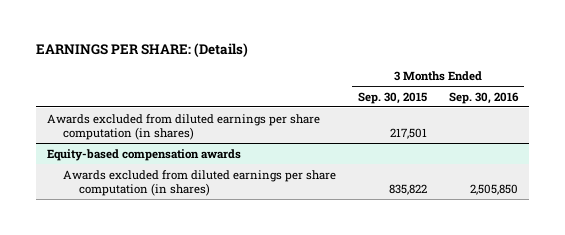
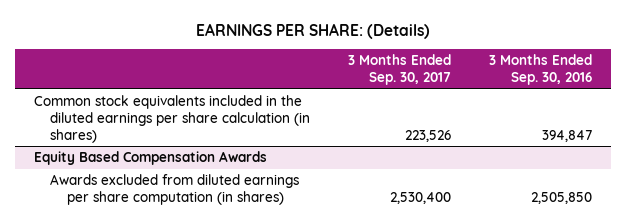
- | 3 Months Ended Sep. 30, 2015 | 3 Months Ended Sep. 30, 2016
+ | 3 Months Ended Sep. 30, 2017 | 3 Months Ended Sep. 30, 2016
- Awards excluded from diluted earnings per share computation (in shares) | 217,501 |
- Equity-based compensation awards
+ Common stock equivalents included in the diluted earnings per share calculation (in shares) | 223,526 | 394,847
+ Equity Based Compensation Awards

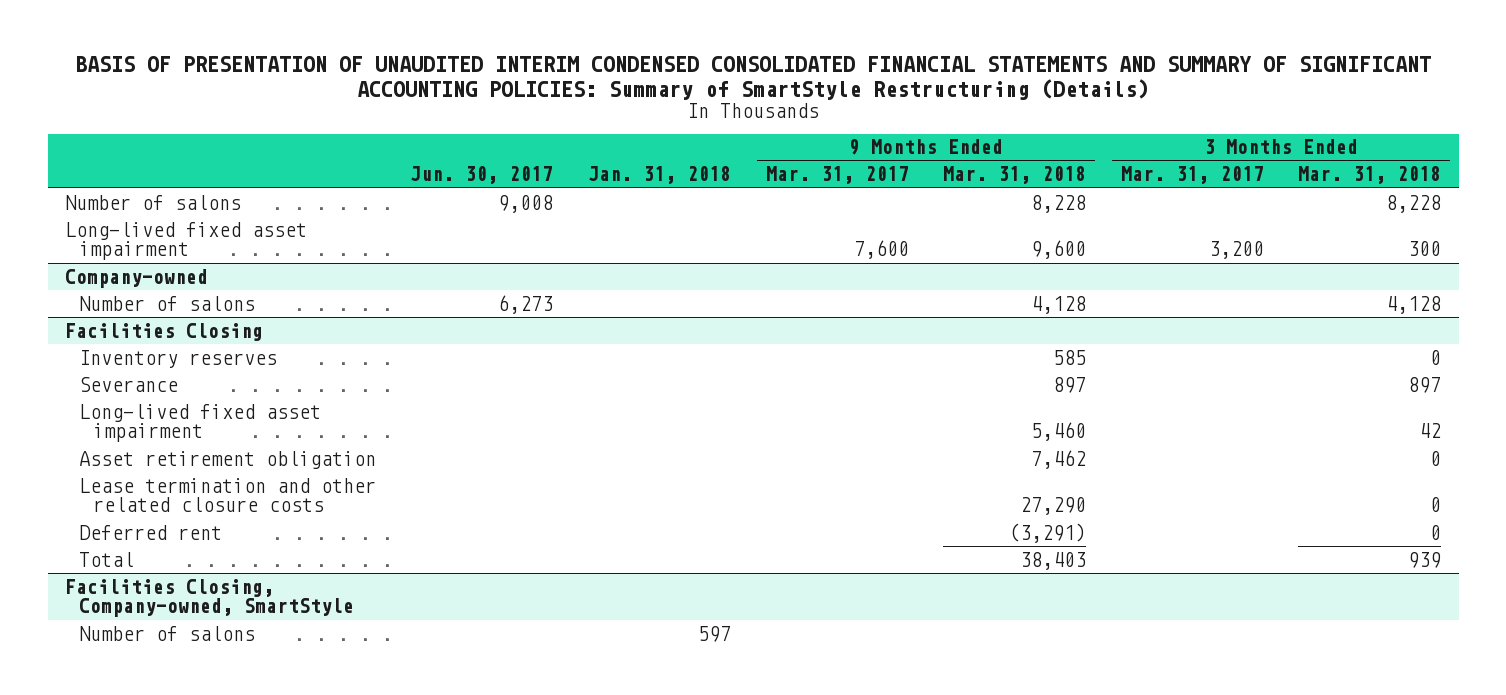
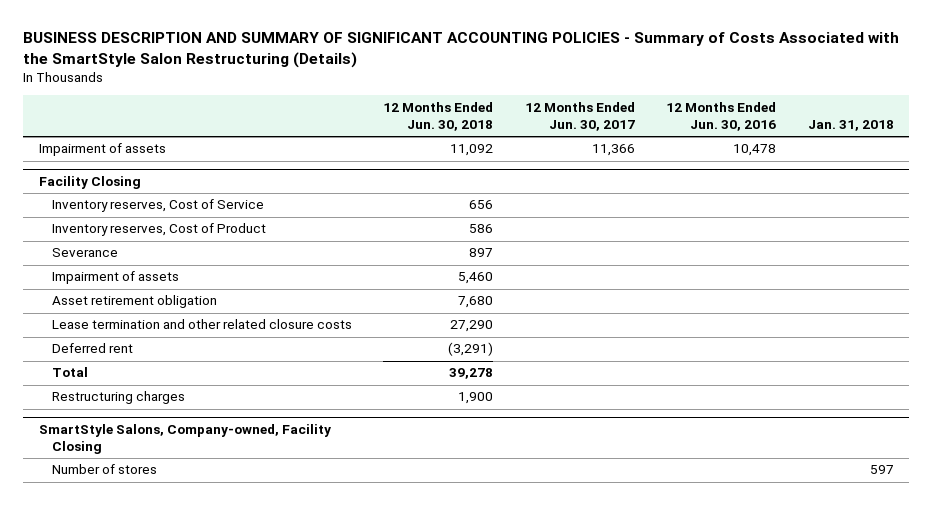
- BASIS OF PRESENTATION OF UNAUDITED INTERIM CONDENSED CONSOLIDATED FINANCIAL STATEMENTS AND SUMMARY OF SIGNIFICANT ACCOUNTING POLICIES: Summary of SmartStyle Restructuring (Details)
+ BUSINESS DESCRIPTION AND SUMMARY OF SIGNIFICANT ACCOUNTING POLICIES - Summary of Costs Associated with the SmartStyle Salon Restructuring (Details)
- | Jun. 30, 2017 | Jan. 31, 2018 | 9 Months Ended Mar. 31, 2017 | 9 Months Ended Mar. 31, 2018 | 3 Months Ended Mar. 31, 2017 | 3 Months Ended Mar. 31, 2018
+ | 12 Months Ended Jun. 30, 2018 | 12 Months Ended Jun. 30, 2017 | 12 Months Ended Jun. 30, 2016 | Jan. 31, 2018
- Number of salons | 9,008 | | | 8,228 | | 8,228
- Long-lived fixed asset impairment | | | 7,600 | 9,600 | 3,200 | 300
- Company-owned
- Number of salons | 6,273 | | | 4,128 | | 4,128
- Facilities Closing
- Inventory reserves | | | | 585 | | 0
+ Impairment of assets | 11,092 | 11,366 | 10,478 |
+ Facility Closing
+ Inventory reserves, Cost of Service | 656 | | |
+ Inventory reserves, Cost of Product | 586 | | |
- Long-lived fixed asset impairment | | | | 5,460 | | 42
+ Impairment of assets | 5,460 | | |
- Facilities Closing, Company-owned, SmartStyle
- Number of salons | | 597 | | | |
+ Restructuring charges | 1,900 | | |
+ SmartStyle Salons, Company-owned, Facility Closing
+ Number of stores | | | | 597

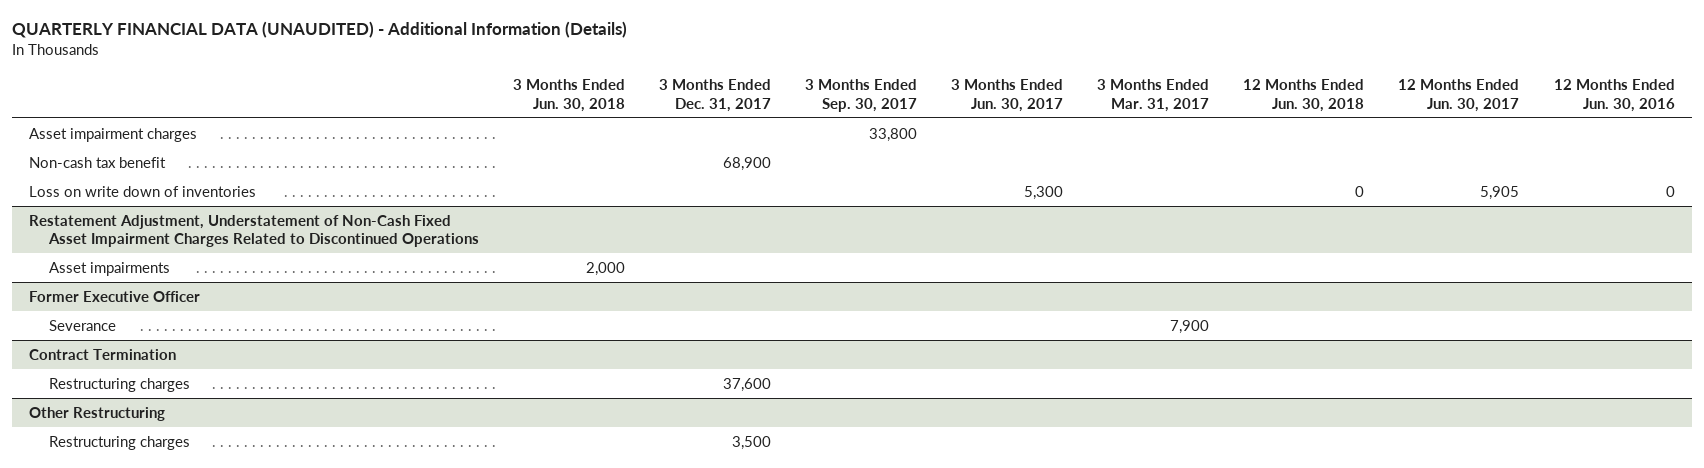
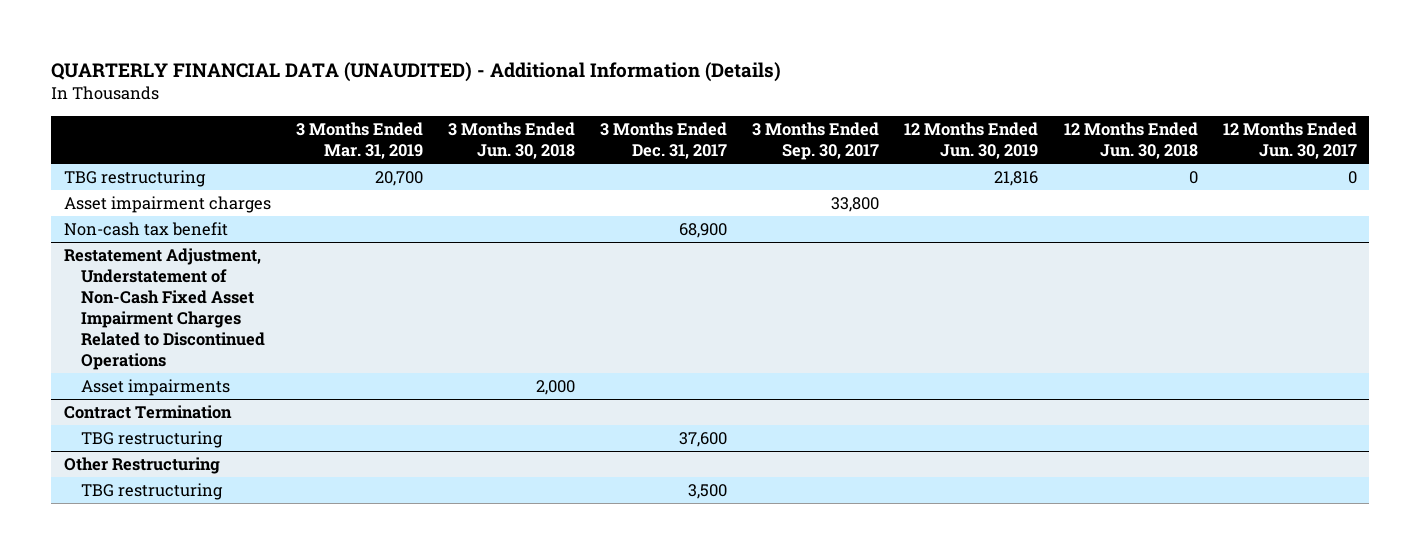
- | 3 Months Ended Jun. 30, 2018 | 3 Months Ended Dec. 31, 2017 | 3 Months Ended Sep. 30, 2017 | 3 Months Ended Jun. 30, 2017 | 3 Months Ended Mar. 31, 2017 | 12 Months Ended Jun. 30, 2018 | 12 Months Ended Jun. 30, 2017 | 12 Months Ended Jun. 30, 2016
+ | 3 Months Ended Mar. 31, 2019 | 3 Months Ended Jun. 30, 2018 | 3 Months Ended Dec. 31, 2017 | 3 Months Ended Sep. 30, 2017 | 12 Months Ended Jun. 30, 2019 | 12 Months Ended Jun. 30, 2018 | 12 Months Ended Jun. 30, 2017
+ TBG restructuring | 20,700 | | | | 21,816 | 0 | 0
- Loss on write down of inventories | | | | 5,300 | | 0 | 5,905 | 0
- Former Executive Officer
- Severance | | | | | 7,900 | | |
@ Contract Termination
- Restructuring charges | | 37,600 | | | | | |
+ TBG restructuring | | | 37,600 | | | |
@ Other Restructuring
- Restructuring charges | | 3,500 | | | | | |
+ TBG restructuring | | | 3,500 | | | |

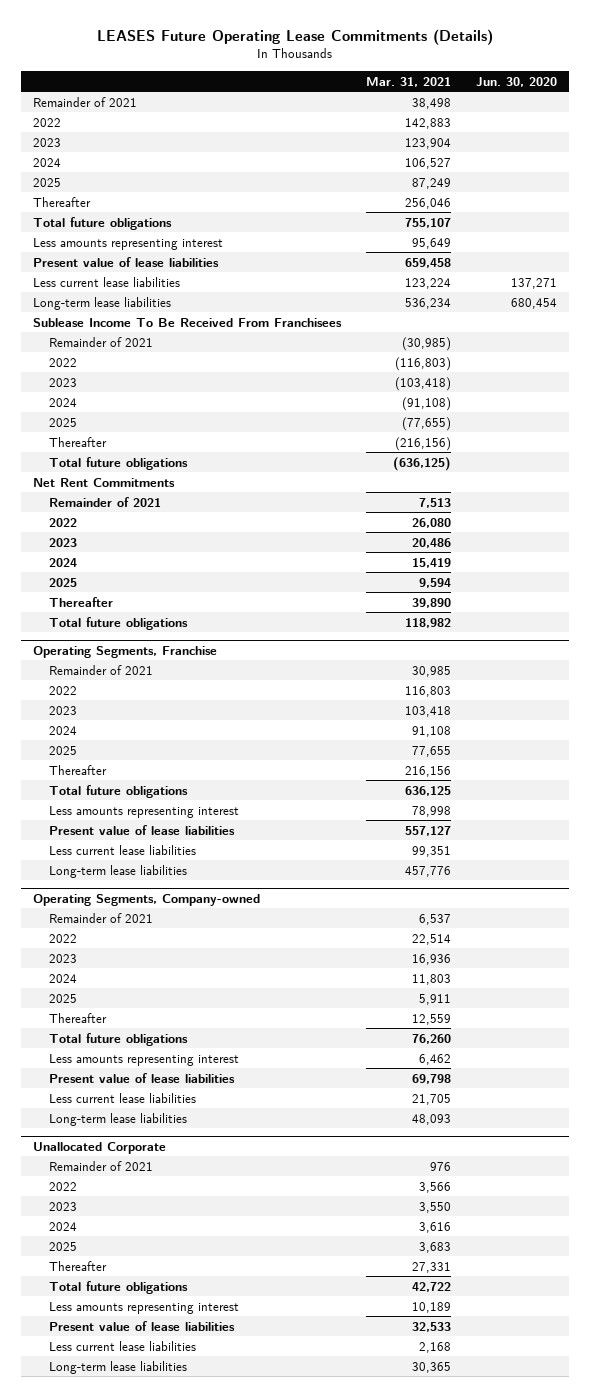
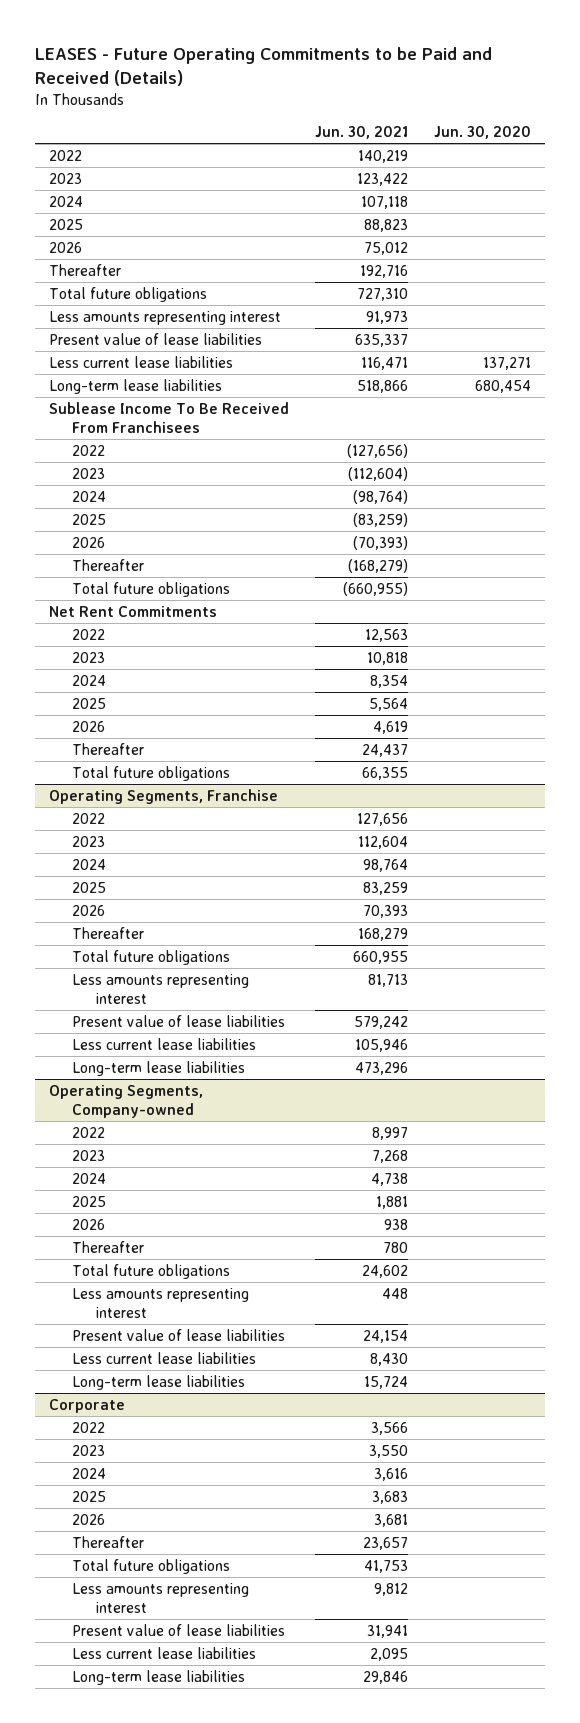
- LEASES Future Operating Lease Commitments (Details)
+ LEASES - Future Operating Commitments to be Paid and Received (Details)
- | Mar. 31, 2021 | Jun. 30, 2020
+ | Jun. 30, 2021 | Jun. 30, 2020
- Remainder of 2021 | 38,498 |
+ 2026 | 75,012 |
- Remainder of 2021 | (30,985) |
+ 2026 | (70,393) |
- Remainder of 2021 | 7,513 |
+ 2026 | 4,619 |
@ Operating Segments, Franchise
- Remainder of 2021 | 30,985 |
+ 2026 | 70,393 |
@ Operating Segments, Company-owned
- Remainder of 2021 | 6,537 |
+ 2026 | 938 |
- Unallocated Corporate
- Remainder of 2021 | 976 |
+ Corporate
+ 2026 | 3,681 |

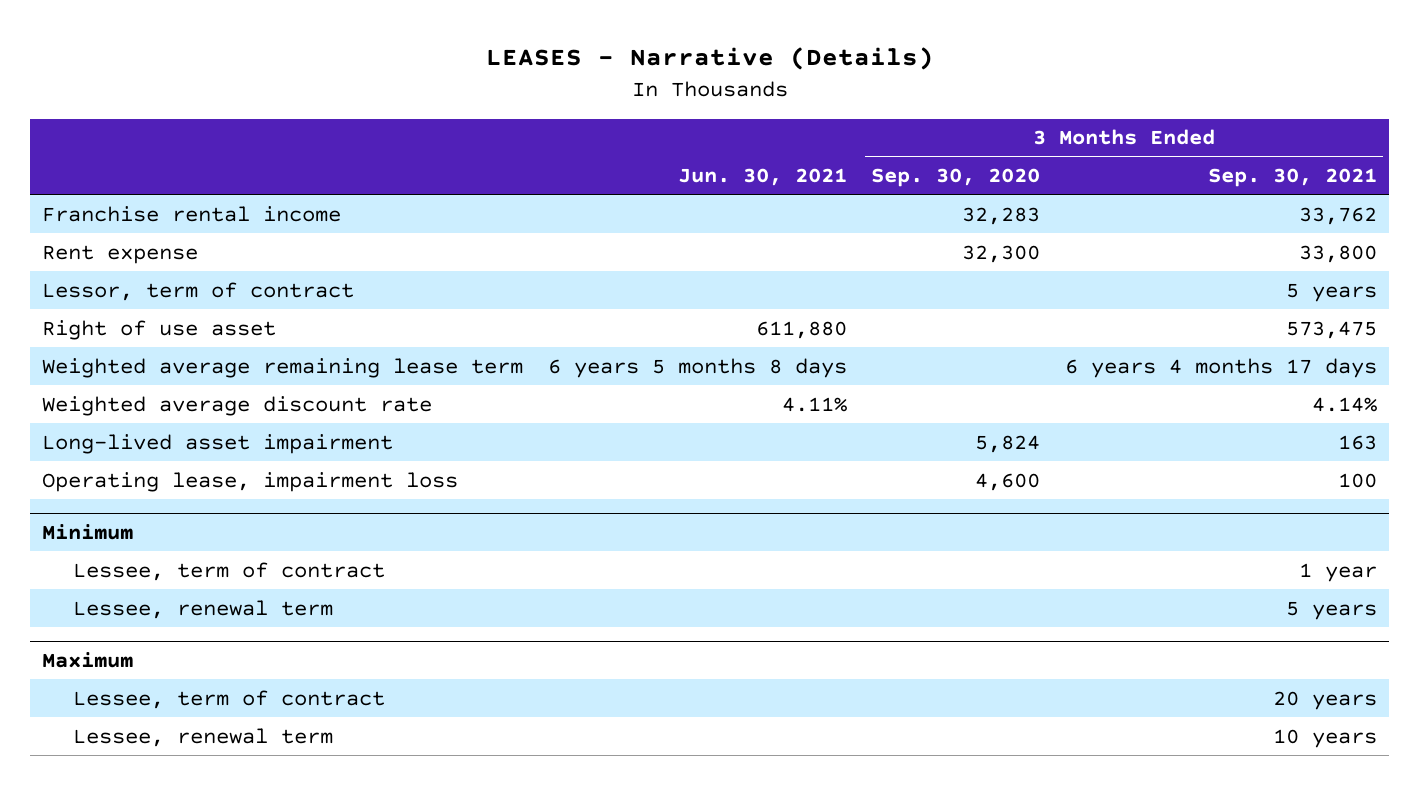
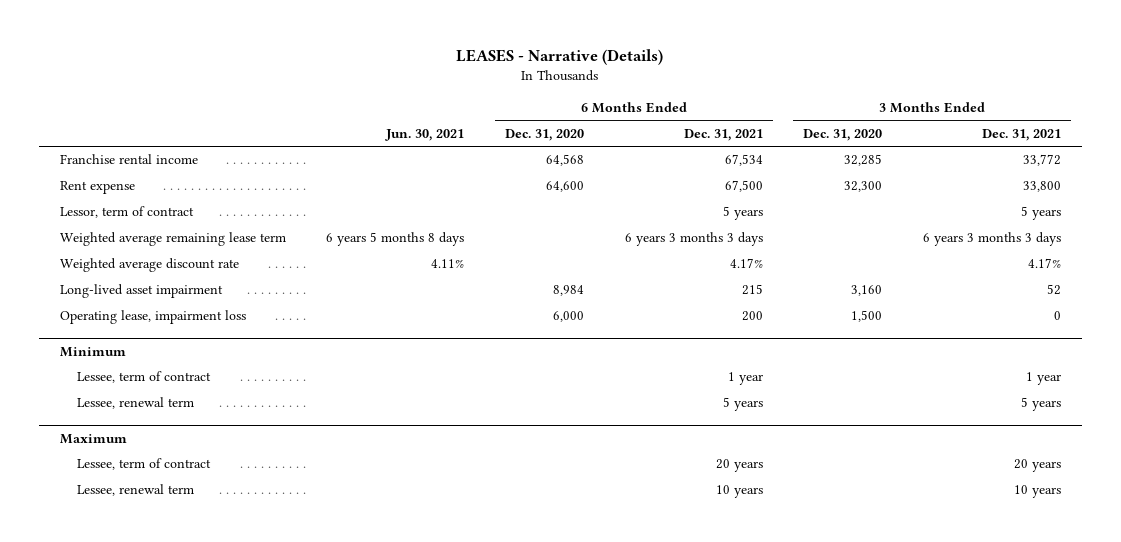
- | Jun. 30, 2021 | 3 Months Ended Sep. 30, 2020 | 3 Months Ended Sep. 30, 2021
+ | Jun. 30, 2021 | 6 Months Ended Dec. 31, 2020 | 6 Months Ended Dec. 31, 2021 | 3 Months Ended Dec. 31, 2020 | 3 Months Ended Dec. 31, 2021
- Right of use asset | 611,880 | | 573,475

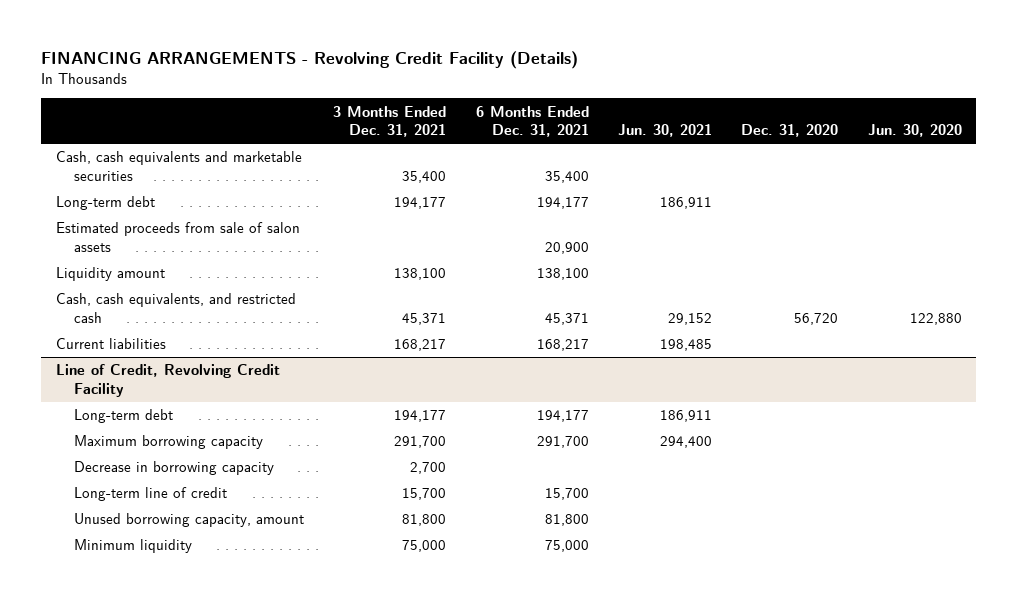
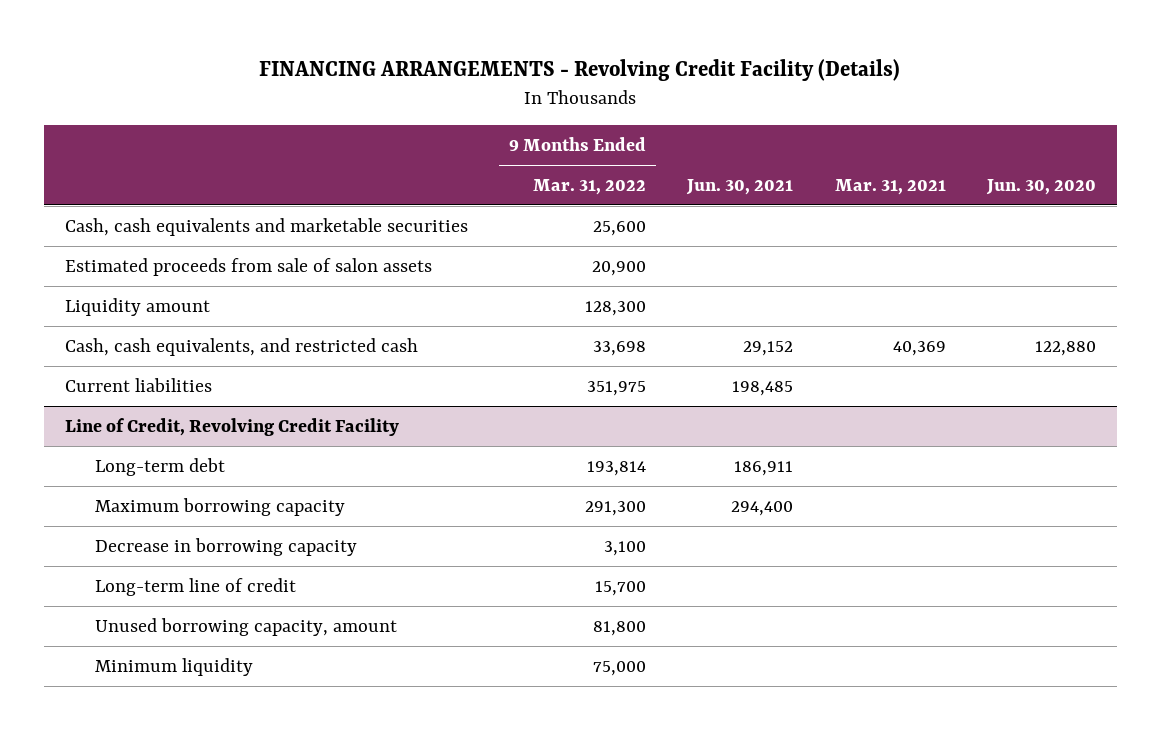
- | 3 Months Ended Dec. 31, 2021 | 6 Months Ended Dec. 31, 2021 | Jun. 30, 2021 | Dec. 31, 2020 | Jun. 30, 2020
+ | 9 Months Ended Mar. 31, 2022 | Jun. 30, 2021 | Mar. 31, 2021 | Jun. 30, 2020
- Long-term debt | 194,177 | 194,177 | 186,911 | |

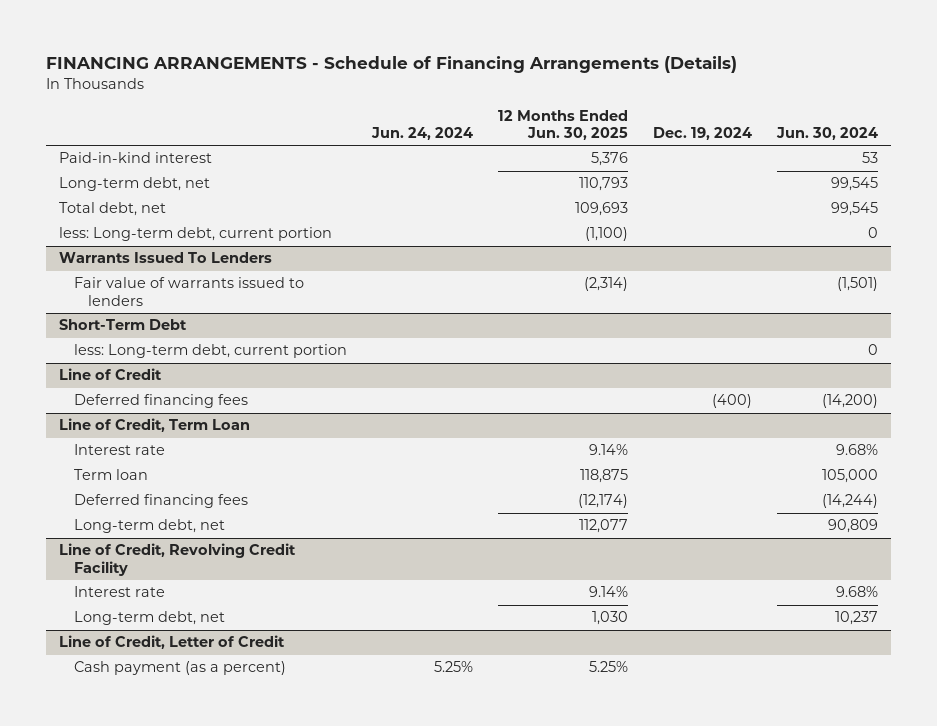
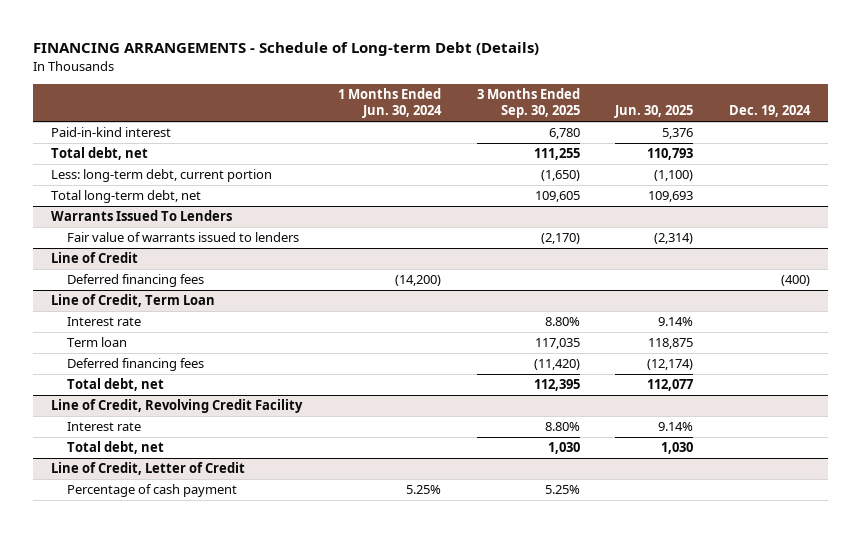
- FINANCING ARRANGEMENTS - Schedule of Financing Arrangements (Details)
+ FINANCING ARRANGEMENTS - Schedule of Long-term Debt (Details)
- | Jun. 24, 2024 | 12 Months Ended Jun. 30, 2025 | Dec. 19, 2024 | Jun. 30, 2024
+ | 1 Months Ended Jun. 30, 2024 | 3 Months Ended Sep. 30, 2025 | Jun. 30, 2025 | Dec. 19, 2024
- Long-term debt, net | | 110,793 | | 99,545
- less: Long-term debt, current portion | | (1,100) | | 0
+ Less: long-term debt, current portion | | (1,650) | (1,100) |
+ Total long-term debt, net | | 109,605 | 109,693 |
- Short-Term Debt
- less: Long-term debt, current portion | | | | 0
@ Line of Credit, Term Loan
- Long-term debt, net | | 112,077 | | 90,809
+ Total debt, net | | 112,395 | 112,077 |
@ Line of Credit, Revolving Credit Facility
- Long-term debt, net | | 1,030 | | 10,237
+ Total debt, net | | 1,030 | 1,030 |
@ Line of Credit, Letter of Credit
- Cash payment (as a percent) | 5.25% | 5.25% | |
+ Percentage of cash payment | 5.25% | 5.25% | |

